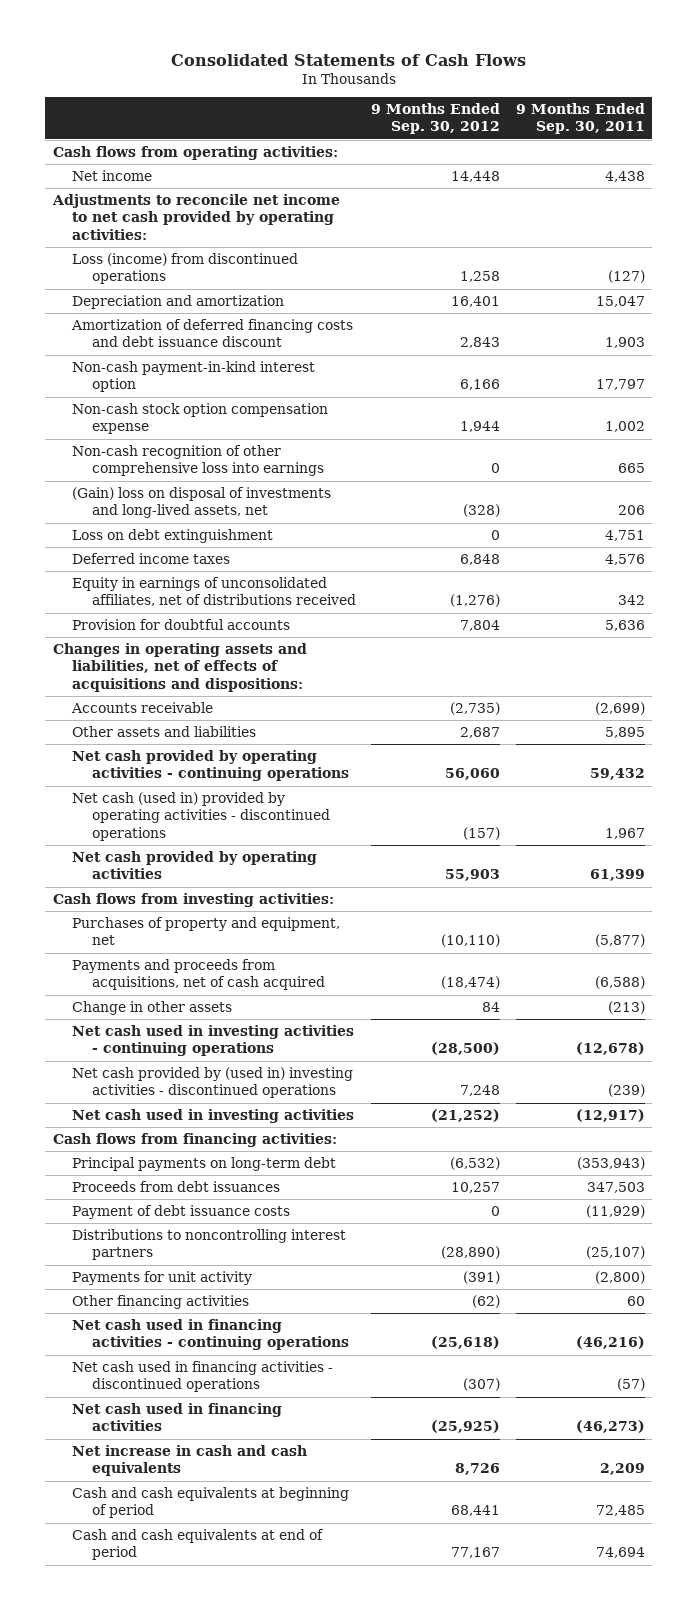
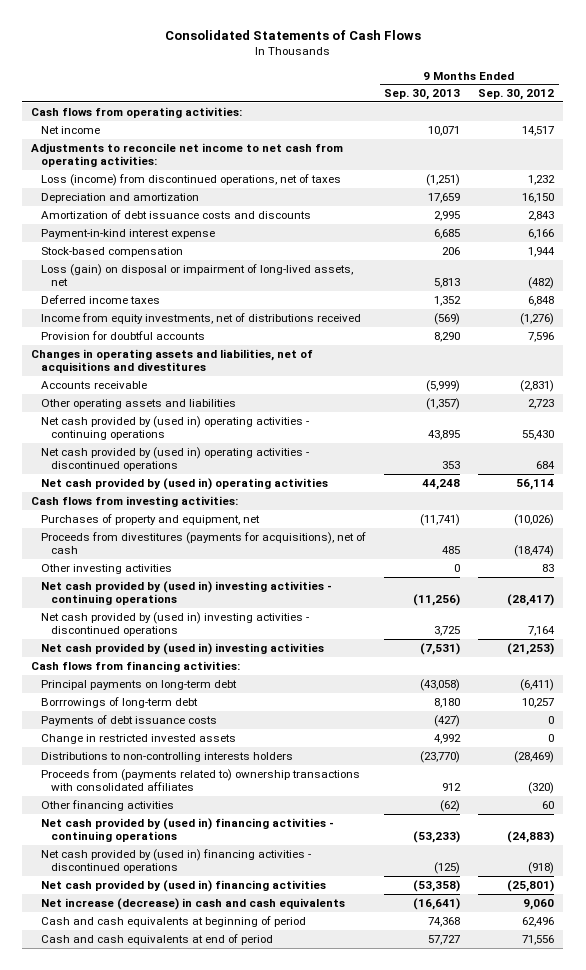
- | 9 Months Ended Sep. 30, 2012 | 9 Months Ended Sep. 30, 2011
+ | 9 Months Ended Sep. 30, 2013 | 9 Months Ended Sep. 30, 2012
- Net income | 14,448 | 4,438
- Adjustments to reconcile net income to net cash provided by operating activities:
- Loss (income) from discontinued operations | 1,258 | (127)
- Depreciation and amortization | 16,401 | 15,047
- Amortization of deferred financing costs and debt issuance discount | 2,843 | 1,903
- Non-cash payment-in-kind interest option | 6,166 | 17,797
- Non-cash stock option compensation expense | 1,944 | 1,002
- Non-cash recognition of other comprehensive loss into earnings | 0 | 665
- (Gain) loss on disposal of investments and long-lived assets, net | (328) | 206
- Loss on debt extinguishment | 0 | 4,751
+ Net income | 10,071 | 14,517
+ Adjustments to reconcile net income to net cash from operating activities:
+ Loss (income) from discontinued operations, net of taxes | (1,251) | 1,232
+ Depreciation and amortization | 17,659 | 16,150
+ Amortization of debt issuance costs and discounts | 2,995 | 2,843
+ Payment-in-kind interest expense | 6,685 | 6,166
+ Stock-based compensation | 206 | 1,944
+ Loss (gain) on disposal or impairment of long-lived assets, net | 5,813 | (482)
- Equity in earnings of unconsolidated affiliates, net of distributions received | (1,276) | 342
- Provision for doubtful accounts | 7,804 | 5,636
- Changes in operating assets and liabilities, net of effects of acquisitions and dispositions:
- Accounts receivable | (2,735) | (2,699)
- Other assets and liabilities | 2,687 | 5,895
- Net cash provided by operating activities - continuing operations | 56,060 | 59,432
- Net cash (used in) provided by operating activities - discontinued operations | (157) | 1,967
- Net cash provided by operating activities | 55,903 | 61,399
+ Income from equity investments, net of distributions received | (569) | (1,276)
+ Provision for doubtful accounts | 8,290 | 7,596
+ Changes in operating assets and liabilities, net of acquisitions and divestitures
+ Accounts receivable | (5,999) | (2,831)
+ Other operating assets and liabilities | (1,357) | 2,723
+ Net cash provided by (used in) operating activities - continuing operations | 43,895 | 55,430
+ Net cash provided by (used in) operating activities - discontinued operations | 353 | 684
+ Net cash provided by (used in) operating activities | 44,248 | 56,114
- Purchases of property and equipment, net | (10,110) | (5,877)
- Payments and proceeds from acquisitions, net of cash acquired | (18,474) | (6,588)
- Change in other assets | 84 | (213)
- Net cash used in investing activities - continuing operations | (28,500) | (12,678)
- Net cash provided by (used in) investing activities - discontinued operations | 7,248 | (239)
- Net cash used in investing activities | (21,252) | (12,917)
+ Purchases of property and equipment, net | (11,741) | (10,026)
+ Proceeds from divestitures (payments for acquisitions), net of cash | 485 | (18,474)
+ Other investing activities | 0 | 83
+ Net cash provided by (used in) investing activities - continuing operations | (11,256) | (28,417)
+ Net cash provided by (used in) investing activities - discontinued operations | 3,725 | 7,164
+ Net cash provided by (used in) investing activities | (7,531) | (21,253)
- Principal payments on long-term debt | (6,532) | (353,943)
- Proceeds from debt issuances | 10,257 | 347,503
- Payment of debt issuance costs | 0 | (11,929)
- Distributions to noncontrolling interest partners | (28,890) | (25,107)
- Payments for unit activity | (391) | (2,800)
- Other financing activities | (62) | 60
- Net cash used in financing activities - continuing operations | (25,618) | (46,216)
- Net cash used in financing activities - discontinued operations | (307) | (57)
- Net cash used in financing activities | (25,925) | (46,273)
- Net increase in cash and cash equivalents | 8,726 | 2,209
- Cash and cash equivalents at beginning of period | 68,441 | 72,485
- Cash and cash equivalents at end of period | 77,167 | 74,694
+ Principal payments on long-term debt | (43,058) | (6,411)
+ Borrrowings of long-term debt | 8,180 | 10,257
+ Payments of debt issuance costs | (427) | 0
+ Change in restricted invested assets | 4,992 | 0
+ Distributions to non-controlling interests holders | (23,770) | (28,469)
+ Proceeds from (payments related to) ownership transactions with consolidated affiliates | 912 | (320)
+ Other financing activities | (62) | 60
+ Net cash provided by (used in) financing activities - continuing operations | (53,233) | (24,883)
+ Net cash provided by (used in) financing activities - discontinued operations | (125) | (918)
+ Net cash provided by (used in) financing activities | (53,358) | (25,801)
+ Net increase (decrease) in cash and cash equivalents | (16,641) | 9,060
+ Cash and cash equivalents at beginning of period | 74,368 | 62,496
+ Cash and cash equivalents at end of period | 57,727 | 71,556

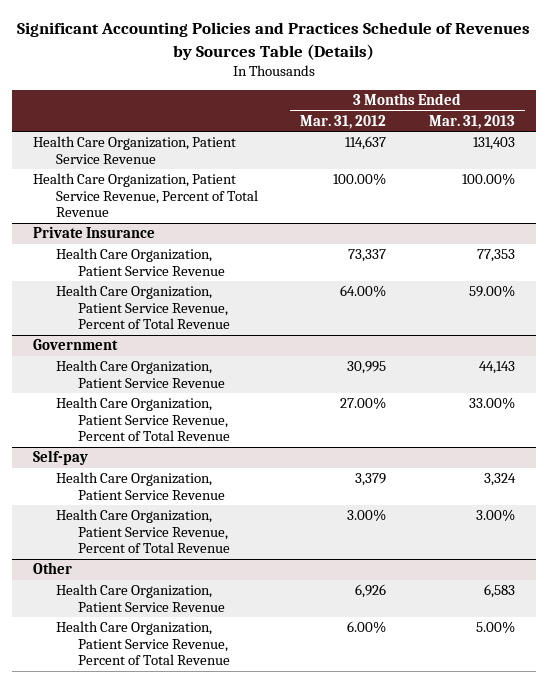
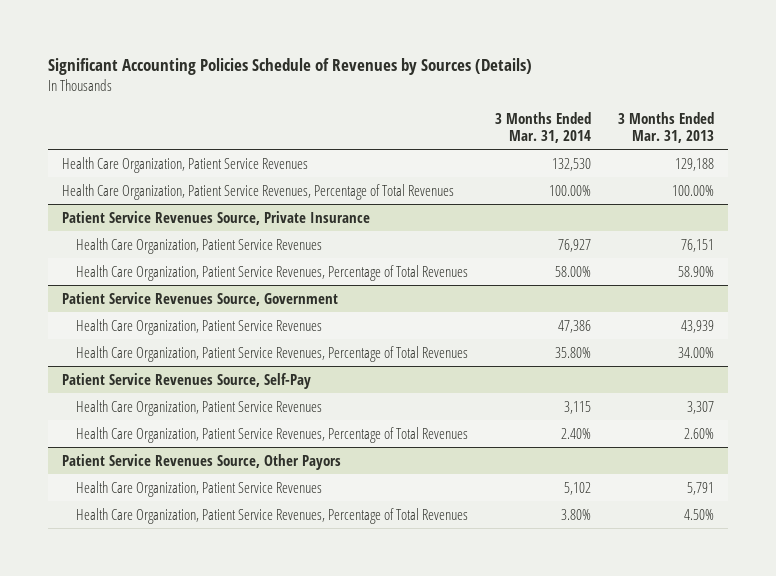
- Significant Accounting Policies and Practices Schedule of Revenues by Sources Table (Details)
+ Significant Accounting Policies Schedule of Revenues by Sources (Details)
- | 3 Months Ended Mar. 31, 2012 | 3 Months Ended Mar. 31, 2013
+ | 3 Months Ended Mar. 31, 2014 | 3 Months Ended Mar. 31, 2013
- Health Care Organization, Patient Service Revenue | 114,637 | 131,403
- Health Care Organization, Patient Service Revenue, Percent of Total Revenue | 100.00% | 100.00%
- Private Insurance
- Health Care Organization, Patient Service Revenue | 73,337 | 77,353
- Health Care Organization, Patient Service Revenue, Percent of Total Revenue | 64.00% | 59.00%
- Government
- Health Care Organization, Patient Service Revenue | 30,995 | 44,143
- Health Care Organization, Patient Service Revenue, Percent of Total Revenue | 27.00% | 33.00%
- Self-pay
- Health Care Organization, Patient Service Revenue | 3,379 | 3,324
- Health Care Organization, Patient Service Revenue, Percent of Total Revenue | 3.00% | 3.00%
- Other
- Health Care Organization, Patient Service Revenue | 6,926 | 6,583
- Health Care Organization, Patient Service Revenue, Percent of Total Revenue | 6.00% | 5.00%
+ Health Care Organization, Patient Service Revenues | 132,530 | 129,188
+ Health Care Organization, Patient Service Revenues, Percentage of Total Revenues | 100.00% | 100.00%
+ Patient Service Revenues Source, Private Insurance
+ Health Care Organization, Patient Service Revenues | 76,927 | 76,151
+ Health Care Organization, Patient Service Revenues, Percentage of Total Revenues | 58.00% | 58.90%
+ Patient Service Revenues Source, Government
+ Health Care Organization, Patient Service Revenues | 47,386 | 43,939
+ Health Care Organization, Patient Service Revenues, Percentage of Total Revenues | 35.80% | 34.00%
+ Patient Service Revenues Source, Self-Pay
+ Health Care Organization, Patient Service Revenues | 3,115 | 3,307
+ Health Care Organization, Patient Service Revenues, Percentage of Total Revenues | 2.40% | 2.60%
+ Patient Service Revenues Source, Other Payors
+ Health Care Organization, Patient Service Revenues | 5,102 | 5,791
+ Health Care Organization, Patient Service Revenues, Percentage of Total Revenues | 3.80% | 4.50%

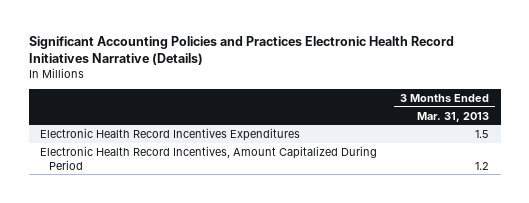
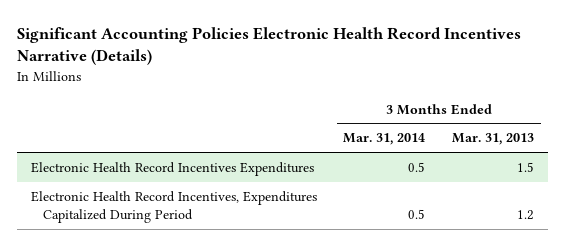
- Significant Accounting Policies and Practices Electronic Health Record Initiatives Narrative (Details)
+ Significant Accounting Policies Electronic Health Record Incentives Narrative (Details)
- | 3 Months Ended Mar. 31, 2013
+ | 3 Months Ended Mar. 31, 2014 | 3 Months Ended Mar. 31, 2013
- Electronic Health Record Incentives, Amount Capitalized During Period | 1.2
+ Electronic Health Record Incentives, Expenditures Capitalized During Period | 0.5 | 1.2

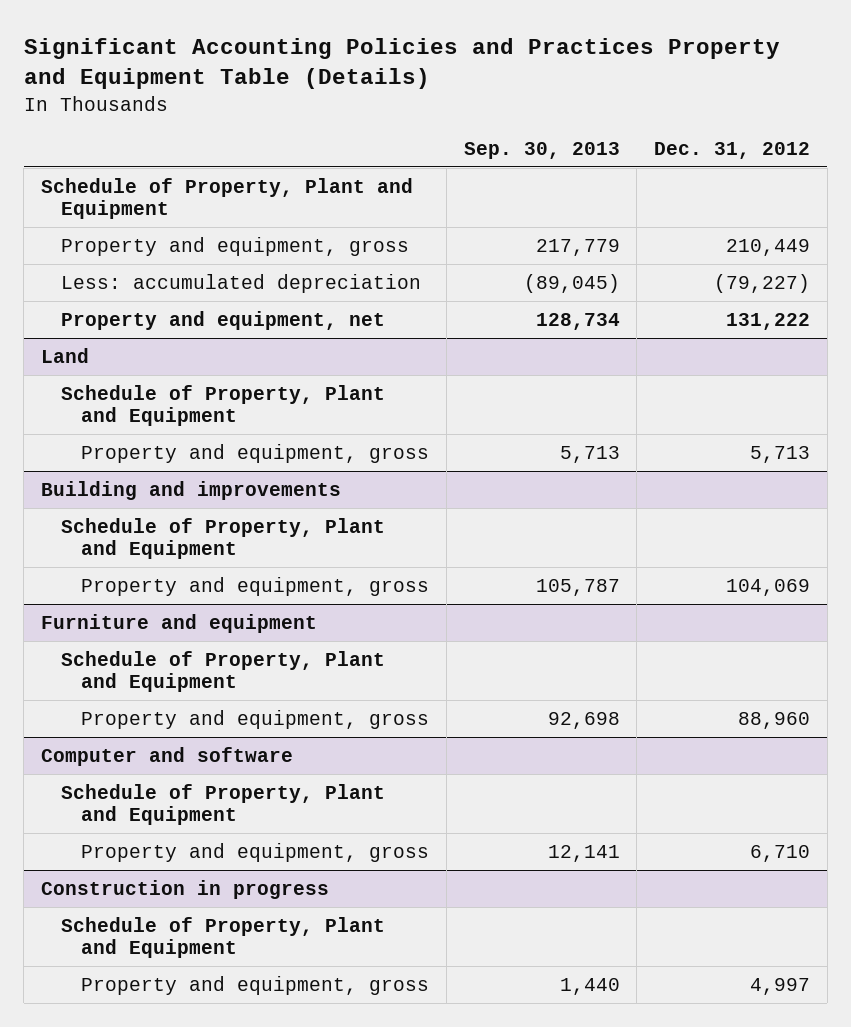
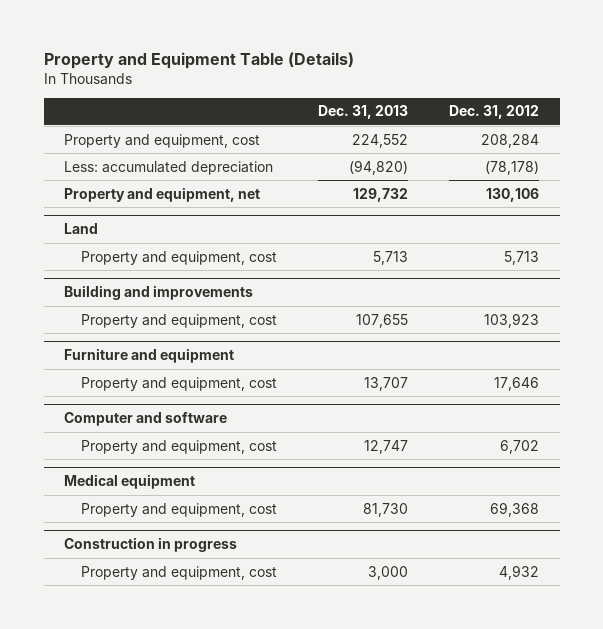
- Significant Accounting Policies and Practices Property and Equipment Table (Details)
+ Property and Equipment Table (Details)
- | Sep. 30, 2013 | Dec. 31, 2012
+ | Dec. 31, 2013 | Dec. 31, 2012
- Schedule of Property, Plant and Equipment
- Property and equipment, gross | 217,779 | 210,449
- Less: accumulated depreciation | (89,045) | (79,227)
- Property and equipment, net | 128,734 | 131,222
+ Property and equipment, cost | 224,552 | 208,284
+ Less: accumulated depreciation | (94,820) | (78,178)
+ Property and equipment, net | 129,732 | 130,106
@ Land
- Schedule of Property, Plant and Equipment
- Property and equipment, gross | 5,713 | 5,713
+ Property and equipment, cost | 5,713 | 5,713
@ Building and improvements
- Schedule of Property, Plant and Equipment
- Property and equipment, gross | 105,787 | 104,069
+ Property and equipment, cost | 107,655 | 103,923
@ Furniture and equipment
- Schedule of Property, Plant and Equipment
- Property and equipment, gross | 92,698 | 88,960
+ Property and equipment, cost | 13,707 | 17,646
@ Computer and software
- Schedule of Property, Plant and Equipment
- Property and equipment, gross | 12,141 | 6,710
+ Property and equipment, cost | 12,747 | 6,702
+ Medical equipment
+ Property and equipment, cost | 81,730 | 69,368
@ Construction in progress
- Schedule of Property, Plant and Equipment
- Property and equipment, gross | 1,440 | 4,997
+ Property and equipment, cost | 3,000 | 4,932

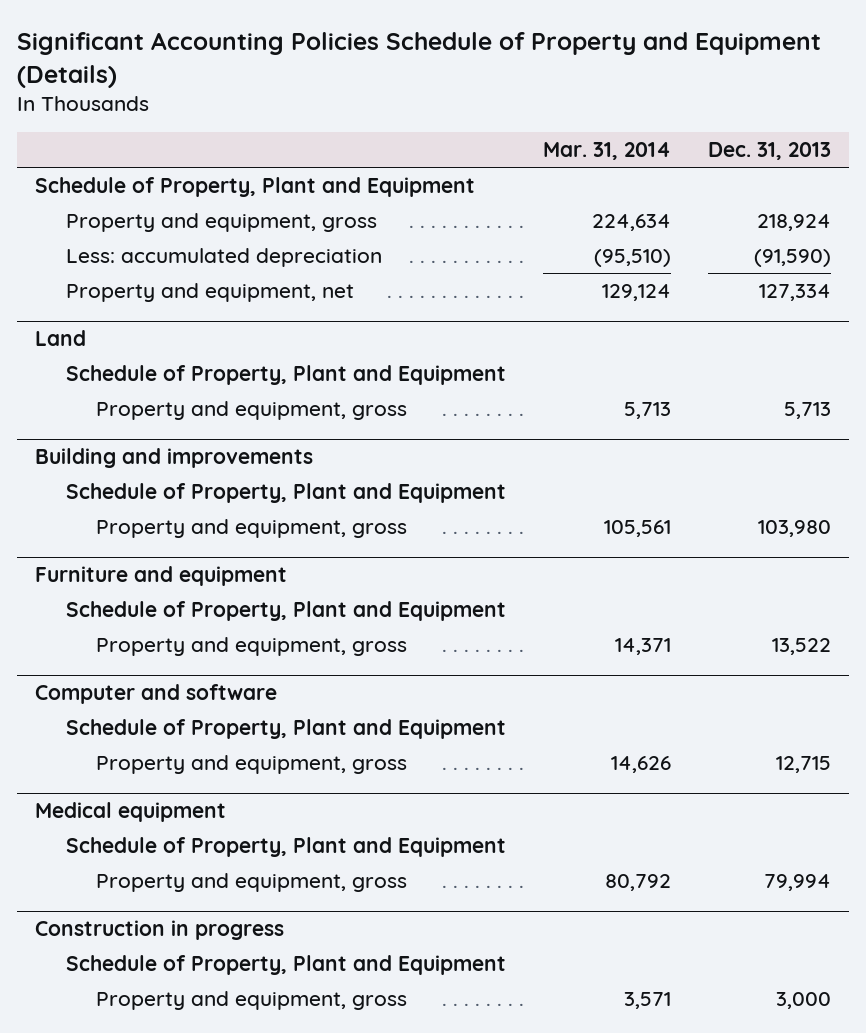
- Property and Equipment Table (Details)
+ Significant Accounting Policies Schedule of Property and Equipment (Details)
- | Dec. 31, 2013 | Dec. 31, 2012
+ | Mar. 31, 2014 | Dec. 31, 2013
- Property and equipment, cost | 224,552 | 208,284
- Less: accumulated depreciation | (94,820) | (78,178)
- Property and equipment, net | 129,732 | 130,106
+ Schedule of Property, Plant and Equipment
+ Property and equipment, gross | 224,634 | 218,924
+ Less: accumulated depreciation | (95,510) | (91,590)
+ Property and equipment, net | 129,124 | 127,334
@ Land
- Property and equipment, cost | 5,713 | 5,713
+ Schedule of Property, Plant and Equipment
+ Property and equipment, gross | 5,713 | 5,713
@ Building and improvements
- Property and equipment, cost | 107,655 | 103,923
+ Schedule of Property, Plant and Equipment
+ Property and equipment, gross | 105,561 | 103,980
@ Furniture and equipment
- Property and equipment, cost | 13,707 | 17,646
+ Schedule of Property, Plant and Equipment
+ Property and equipment, gross | 14,371 | 13,522
@ Computer and software
- Property and equipment, cost | 12,747 | 6,702
+ Schedule of Property, Plant and Equipment
+ Property and equipment, gross | 14,626 | 12,715
@ Medical equipment
- Property and equipment, cost | 81,730 | 69,368
+ Schedule of Property, Plant and Equipment
+ Property and equipment, gross | 80,792 | 79,994
@ Construction in progress
- Property and equipment, cost | 3,000 | 4,932
+ Schedule of Property, Plant and Equipment
+ Property and equipment, gross | 3,571 | 3,000

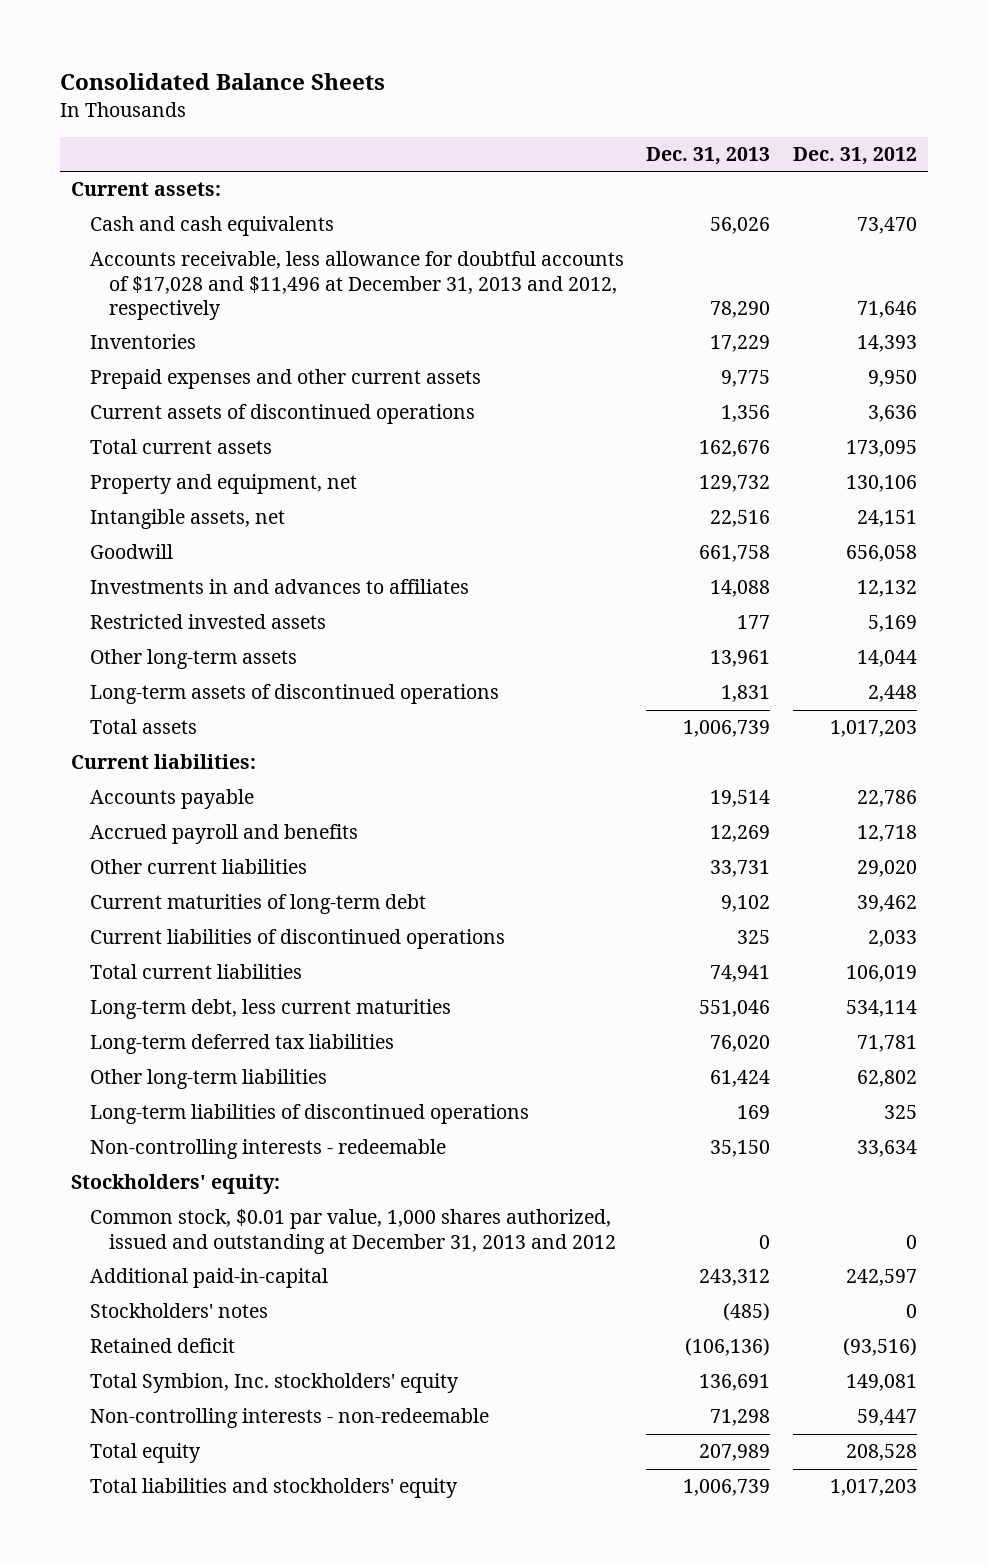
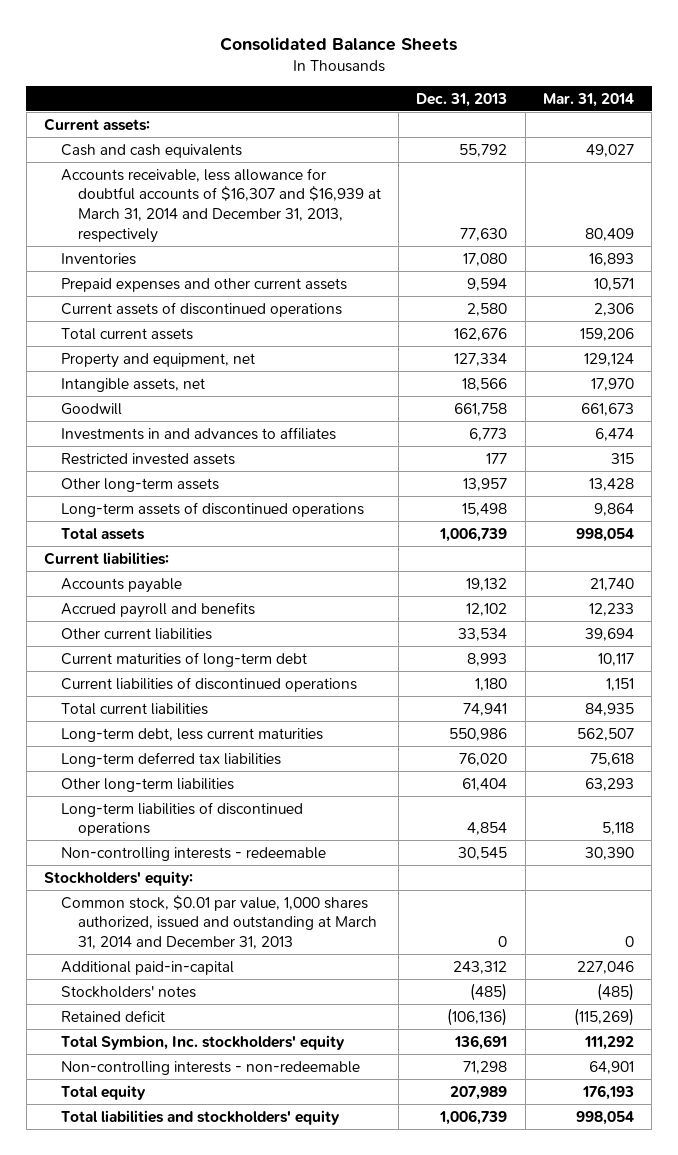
- | Dec. 31, 2013 | Dec. 31, 2012
+ | Dec. 31, 2013 | Mar. 31, 2014
- Cash and cash equivalents | 56,026 | 73,470
- Accounts receivable, less allowance for doubtful accounts of $17,028 and $11,496 at December 31, 2013 and 2012, respectively | 78,290 | 71,646
- Inventories | 17,229 | 14,393
- Prepaid expenses and other current assets | 9,775 | 9,950
- Current assets of discontinued operations | 1,356 | 3,636
+ Cash and cash equivalents | 55,792 | 49,027
+ Accounts receivable, less allowance for doubtful accounts of $16,307 and $16,939 at March 31, 2014 and December 31, 2013, respectively | 77,630 | 80,409
+ Inventories | 17,080 | 16,893
+ Prepaid expenses and other current assets | 9,594 | 10,571
+ Current assets of discontinued operations | 2,580 | 2,306
- Property and equipment, net | 129,732 | 130,106
- Intangible assets, net | 22,516 | 24,151
+ Property and equipment, net | 127,334 | 129,124
+ Intangible assets, net | 18,566 | 17,970
- Investments in and advances to affiliates | 14,088 | 12,132
+ Investments in and advances to affiliates | 6,773 | 6,474
- Other long-term assets | 13,961 | 14,044
- Long-term assets of discontinued operations | 1,831 | 2,448
+ Other long-term assets | 13,957 | 13,428
+ Long-term assets of discontinued operations | 15,498 | 9,864
- Accounts payable | 19,514 | 22,786
- Accrued payroll and benefits | 12,269 | 12,718
- Other current liabilities | 33,731 | 29,020
- Current maturities of long-term debt | 9,102 | 39,462
- Current liabilities of discontinued operations | 325 | 2,033
+ Accounts payable | 19,132 | 21,740
+ Accrued payroll and benefits | 12,102 | 12,233
+ Other current liabilities | 33,534 | 39,694
+ Current maturities of long-term debt | 8,993 | 10,117
+ Current liabilities of discontinued operations | 1,180 | 1,151
- Long-term debt, less current maturities | 551,046 | 534,114
+ Long-term debt, less current maturities | 550,986 | 562,507
- Other long-term liabilities | 61,424 | 62,802
- Long-term liabilities of discontinued operations | 169 | 325
- Non-controlling interests - redeemable | 35,150 | 33,634
+ Other long-term liabilities | 61,404 | 63,293
+ Long-term liabilities of discontinued operations | 4,854 | 5,118
+ Non-controlling interests - redeemable | 30,545 | 30,390
- Common stock, $0.01 par value, 1,000 shares authorized, issued and outstanding at December 31, 2013 and 2012 | 0 | 0
+ Common stock, $0.01 par value, 1,000 shares authorized, issued and outstanding at March 31, 2014 and December 31, 2013 | 0 | 0

